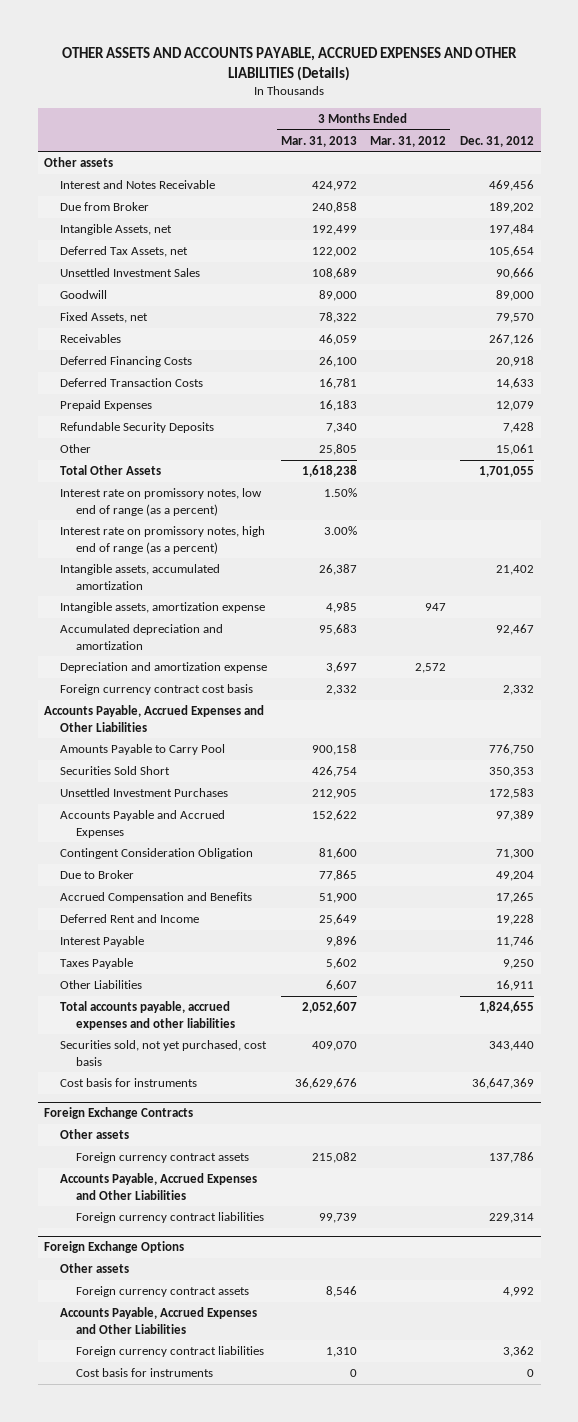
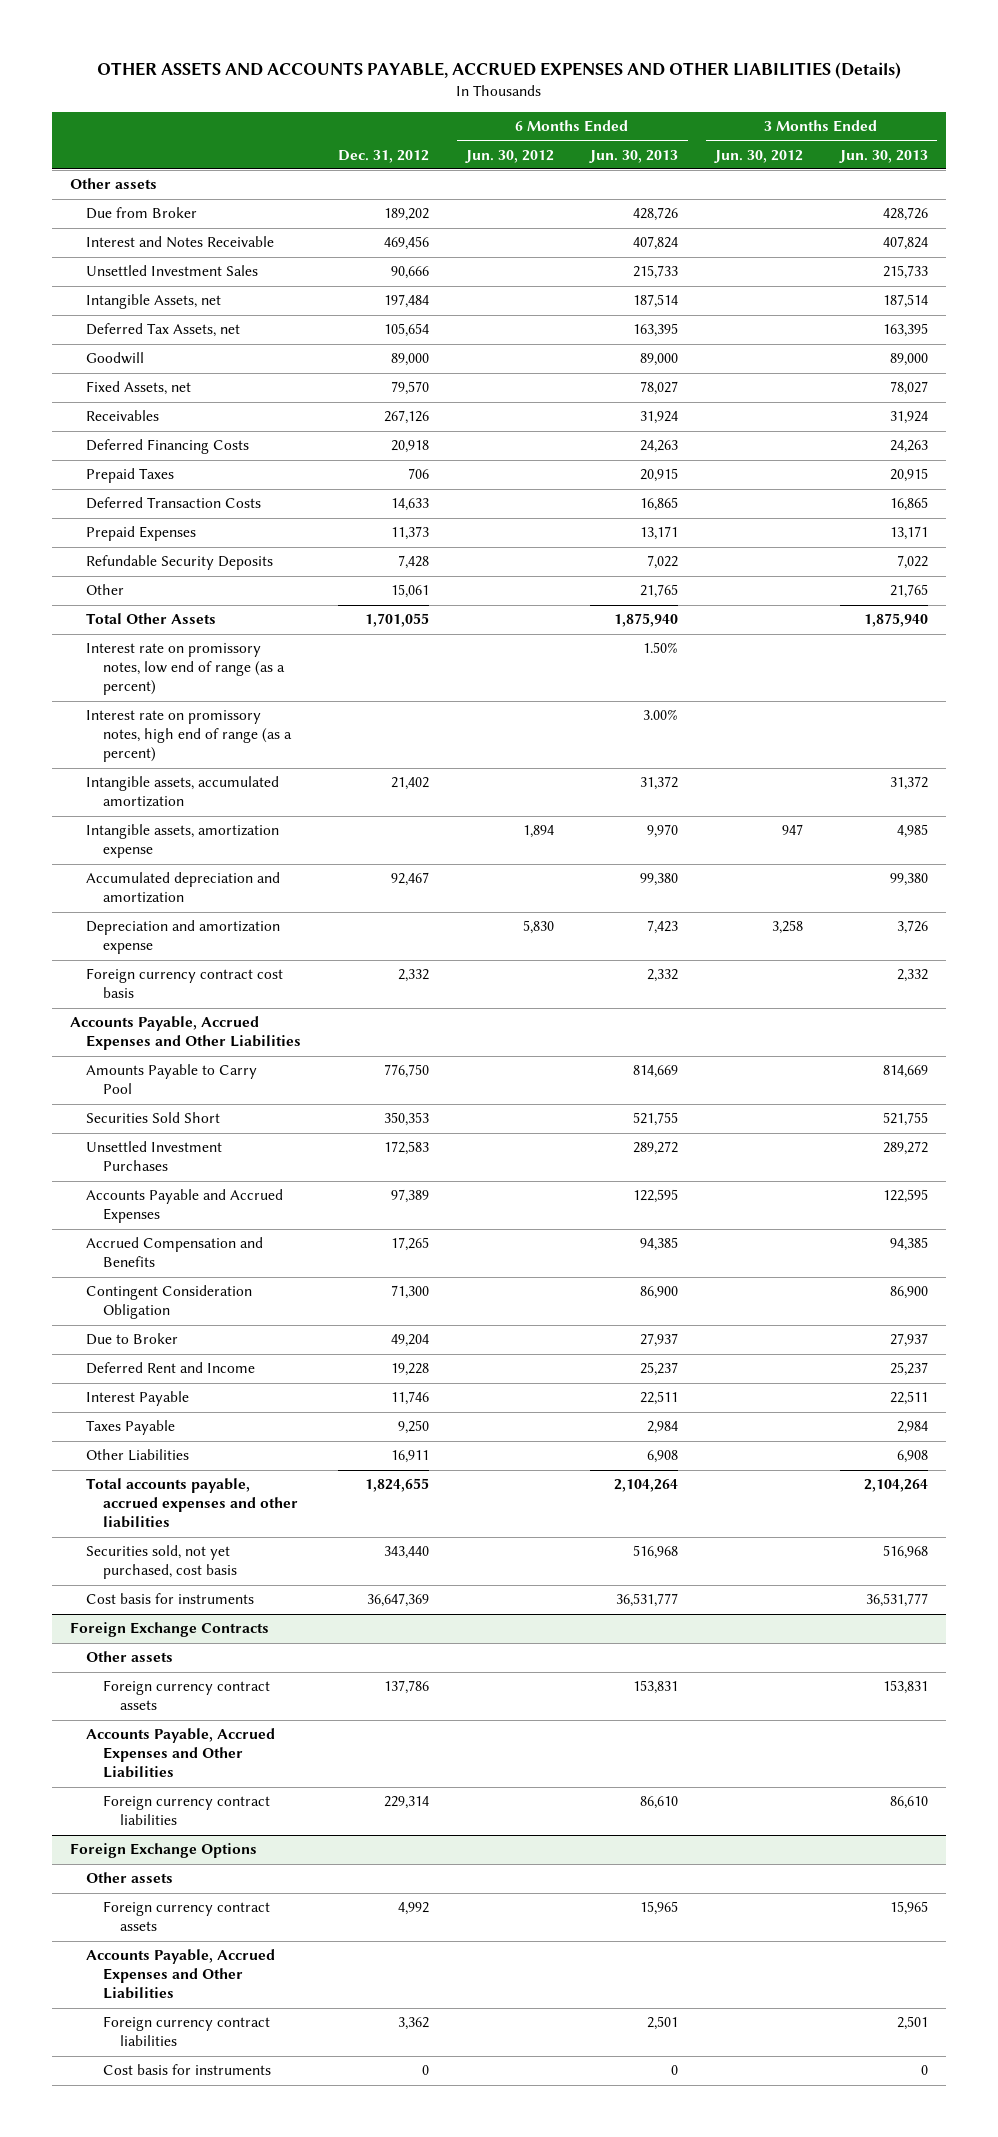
- | 3 Months Ended Mar. 31, 2013 | 3 Months Ended Mar. 31, 2012 | Dec. 31, 2012
+ | Dec. 31, 2012 | 6 Months Ended Jun. 30, 2012 | 6 Months Ended Jun. 30, 2013 | 3 Months Ended Jun. 30, 2012 | 3 Months Ended Jun. 30, 2013
moved down: Interest and Notes Receivable | 469,456 | | 407,824 | | 407,824
moved up: Unsettled Investment Sales | 90,666 | | 215,733 | | 215,733
+ Prepaid Taxes | 706 | | 20,915 | | 20,915
- Prepaid Expenses | 16,183 | | 12,079
+ Prepaid Expenses | 11,373 | | 13,171 | | 13,171
moved up: Accrued Compensation and Benefits | 17,265 | | 94,385 | | 94,385

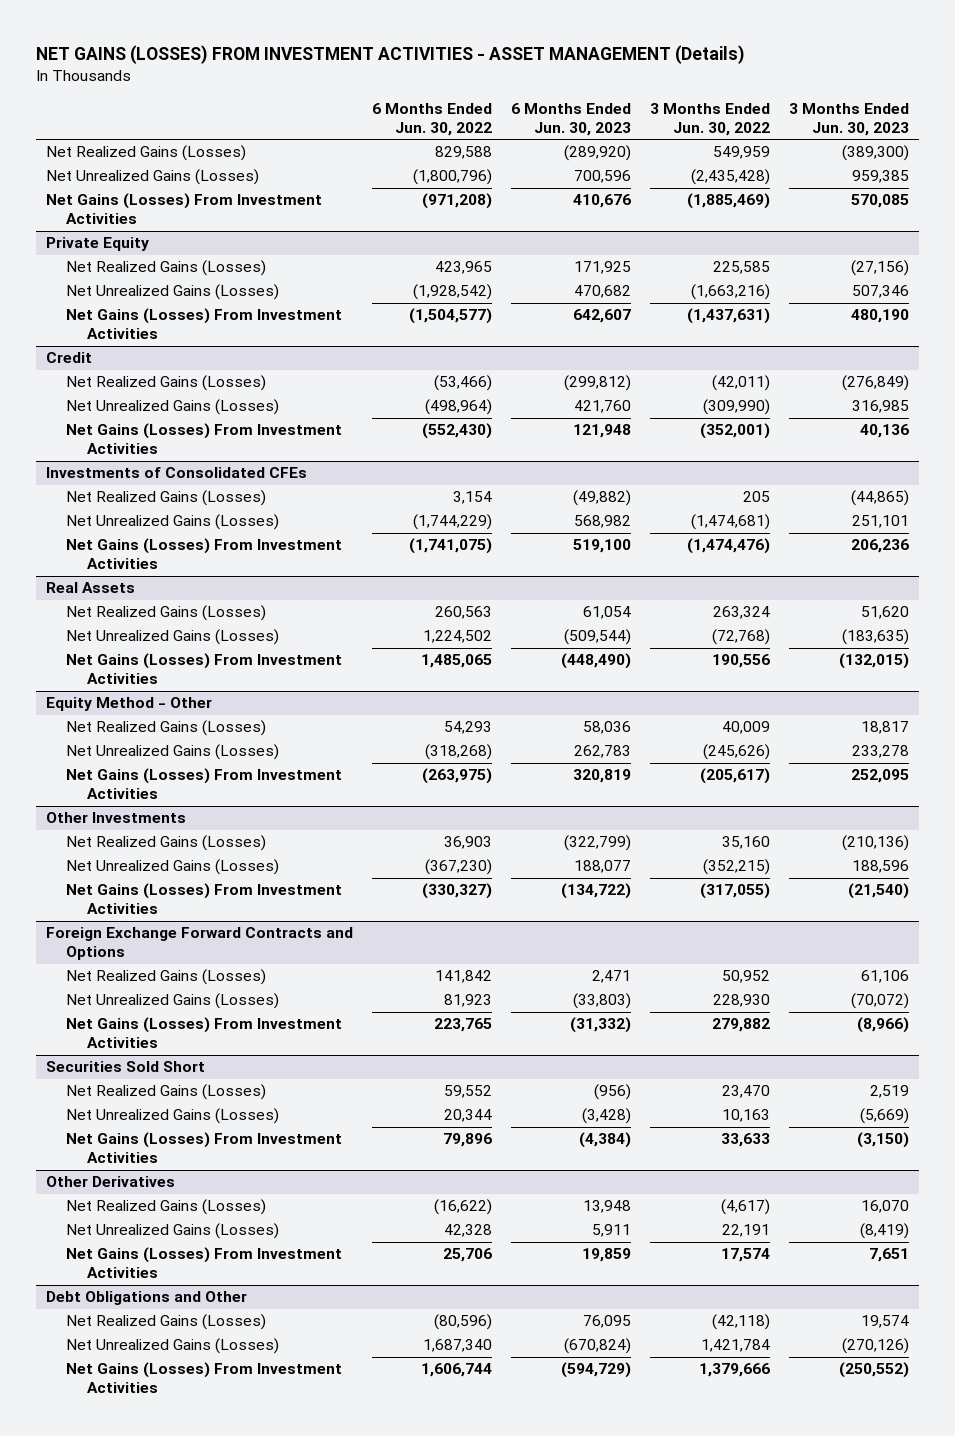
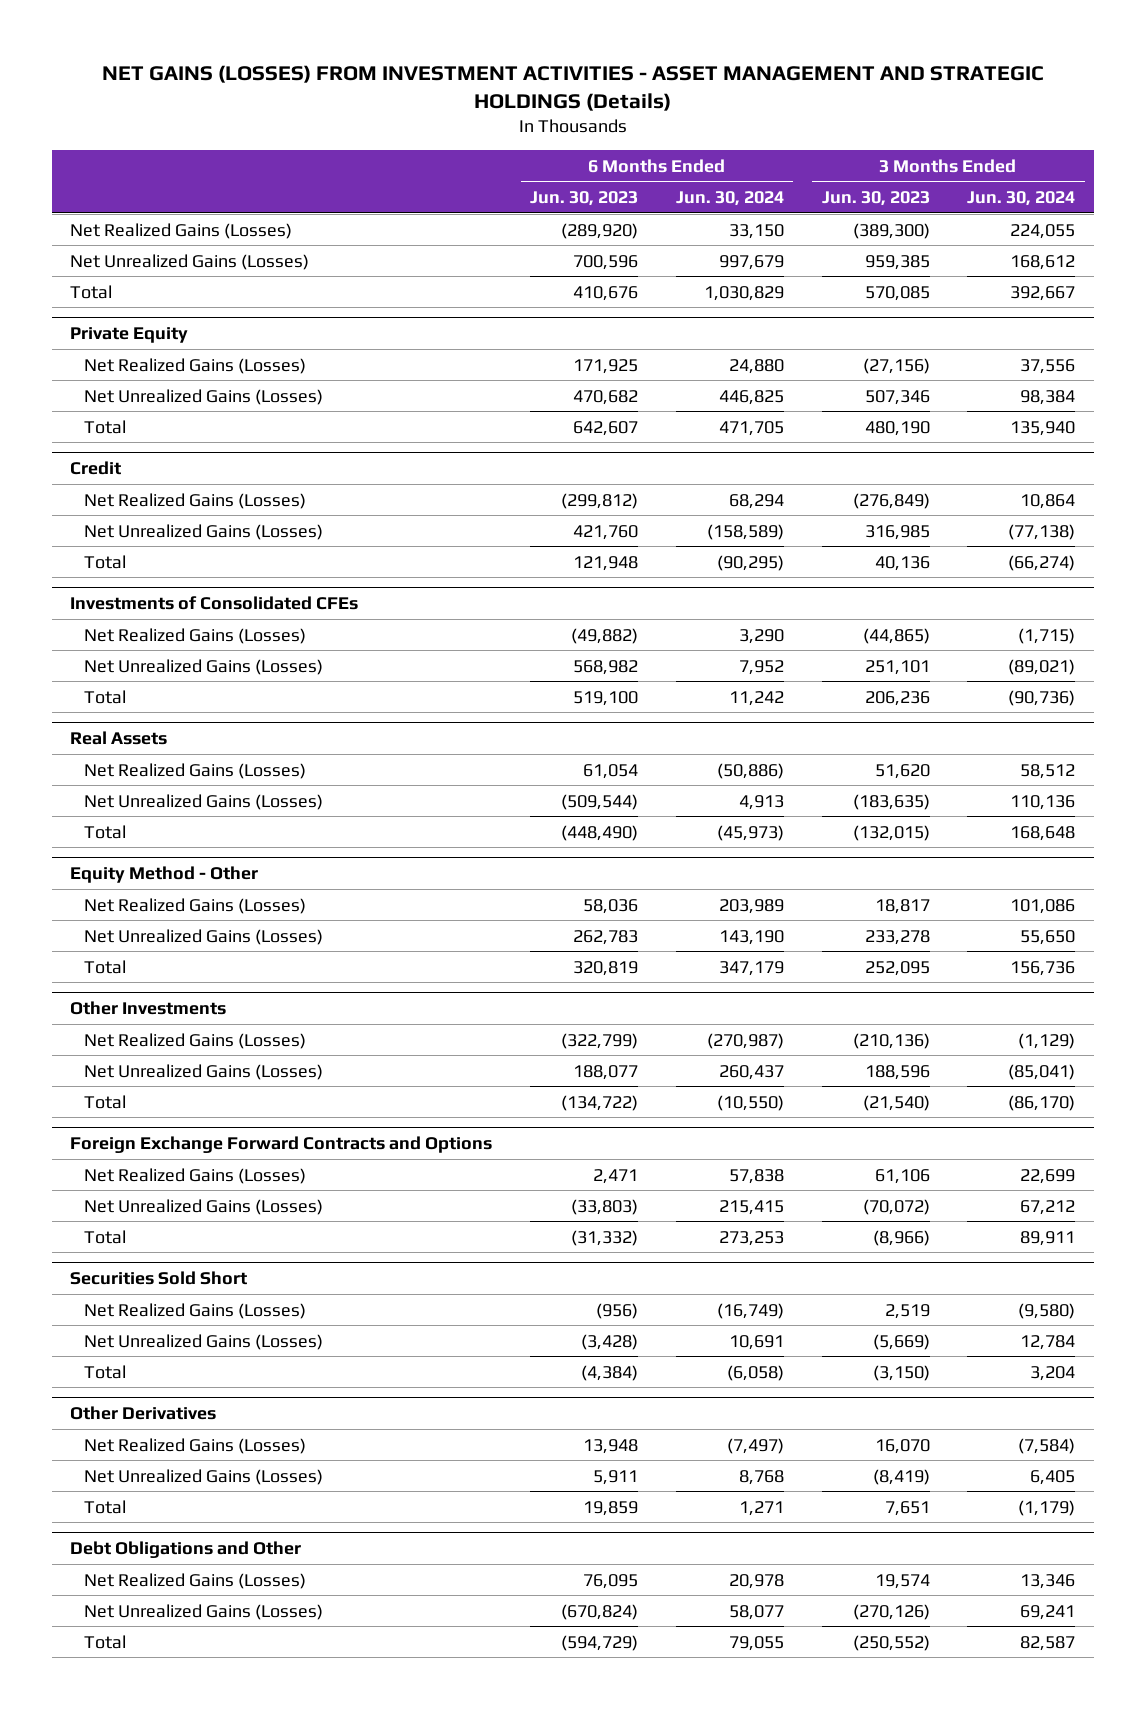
- NET GAINS (LOSSES) FROM INVESTMENT ACTIVITIES - ASSET MANAGEMENT (Details)
+ NET GAINS (LOSSES) FROM INVESTMENT ACTIVITIES - ASSET MANAGEMENT AND STRATEGIC HOLDINGS (Details)
- | 6 Months Ended Jun. 30, 2022 | 6 Months Ended Jun. 30, 2023 | 3 Months Ended Jun. 30, 2022 | 3 Months Ended Jun. 30, 2023
+ | 6 Months Ended Jun. 30, 2023 | 6 Months Ended Jun. 30, 2024 | 3 Months Ended Jun. 30, 2023 | 3 Months Ended Jun. 30, 2024
- Net Gains (Losses) From Investment Activities | (971,208) | 410,676 | (1,885,469) | 570,085
+ Total | 410,676 | 1,030,829 | 570,085 | 392,667
@ Private Equity
- Net Gains (Losses) From Investment Activities | (1,504,577) | 642,607 | (1,437,631) | 480,190
+ Total | 642,607 | 471,705 | 480,190 | 135,940
@ Credit
- Net Gains (Losses) From Investment Activities | (552,430) | 121,948 | (352,001) | 40,136
+ Total | 121,948 | (90,295) | 40,136 | (66,274)
@ Investments of Consolidated CFEs
- Net Gains (Losses) From Investment Activities | (1,741,075) | 519,100 | (1,474,476) | 206,236
+ Total | 519,100 | 11,242 | 206,236 | (90,736)
@ Real Assets
- Net Gains (Losses) From Investment Activities | 1,485,065 | (448,490) | 190,556 | (132,015)
+ Total | (448,490) | (45,973) | (132,015) | 168,648
@ Equity Method - Other
- Net Gains (Losses) From Investment Activities | (263,975) | 320,819 | (205,617) | 252,095
+ Total | 320,819 | 347,179 | 252,095 | 156,736
@ Other Investments
- Net Gains (Losses) From Investment Activities | (330,327) | (134,722) | (317,055) | (21,540)
+ Total | (134,722) | (10,550) | (21,540) | (86,170)
@ Foreign Exchange Forward Contracts and Options
- Net Gains (Losses) From Investment Activities | 223,765 | (31,332) | 279,882 | (8,966)
+ Total | (31,332) | 273,253 | (8,966) | 89,911
@ Securities Sold Short
- Net Gains (Losses) From Investment Activities | 79,896 | (4,384) | 33,633 | (3,150)
+ Total | (4,384) | (6,058) | (3,150) | 3,204
@ Other Derivatives
- Net Gains (Losses) From Investment Activities | 25,706 | 19,859 | 17,574 | 7,651
+ Total | 19,859 | 1,271 | 7,651 | (1,179)
@ Debt Obligations and Other
- Net Gains (Losses) From Investment Activities | 1,606,744 | (594,729) | 1,379,666 | (250,552)
+ Total | (594,729) | 79,055 | (250,552) | 82,587

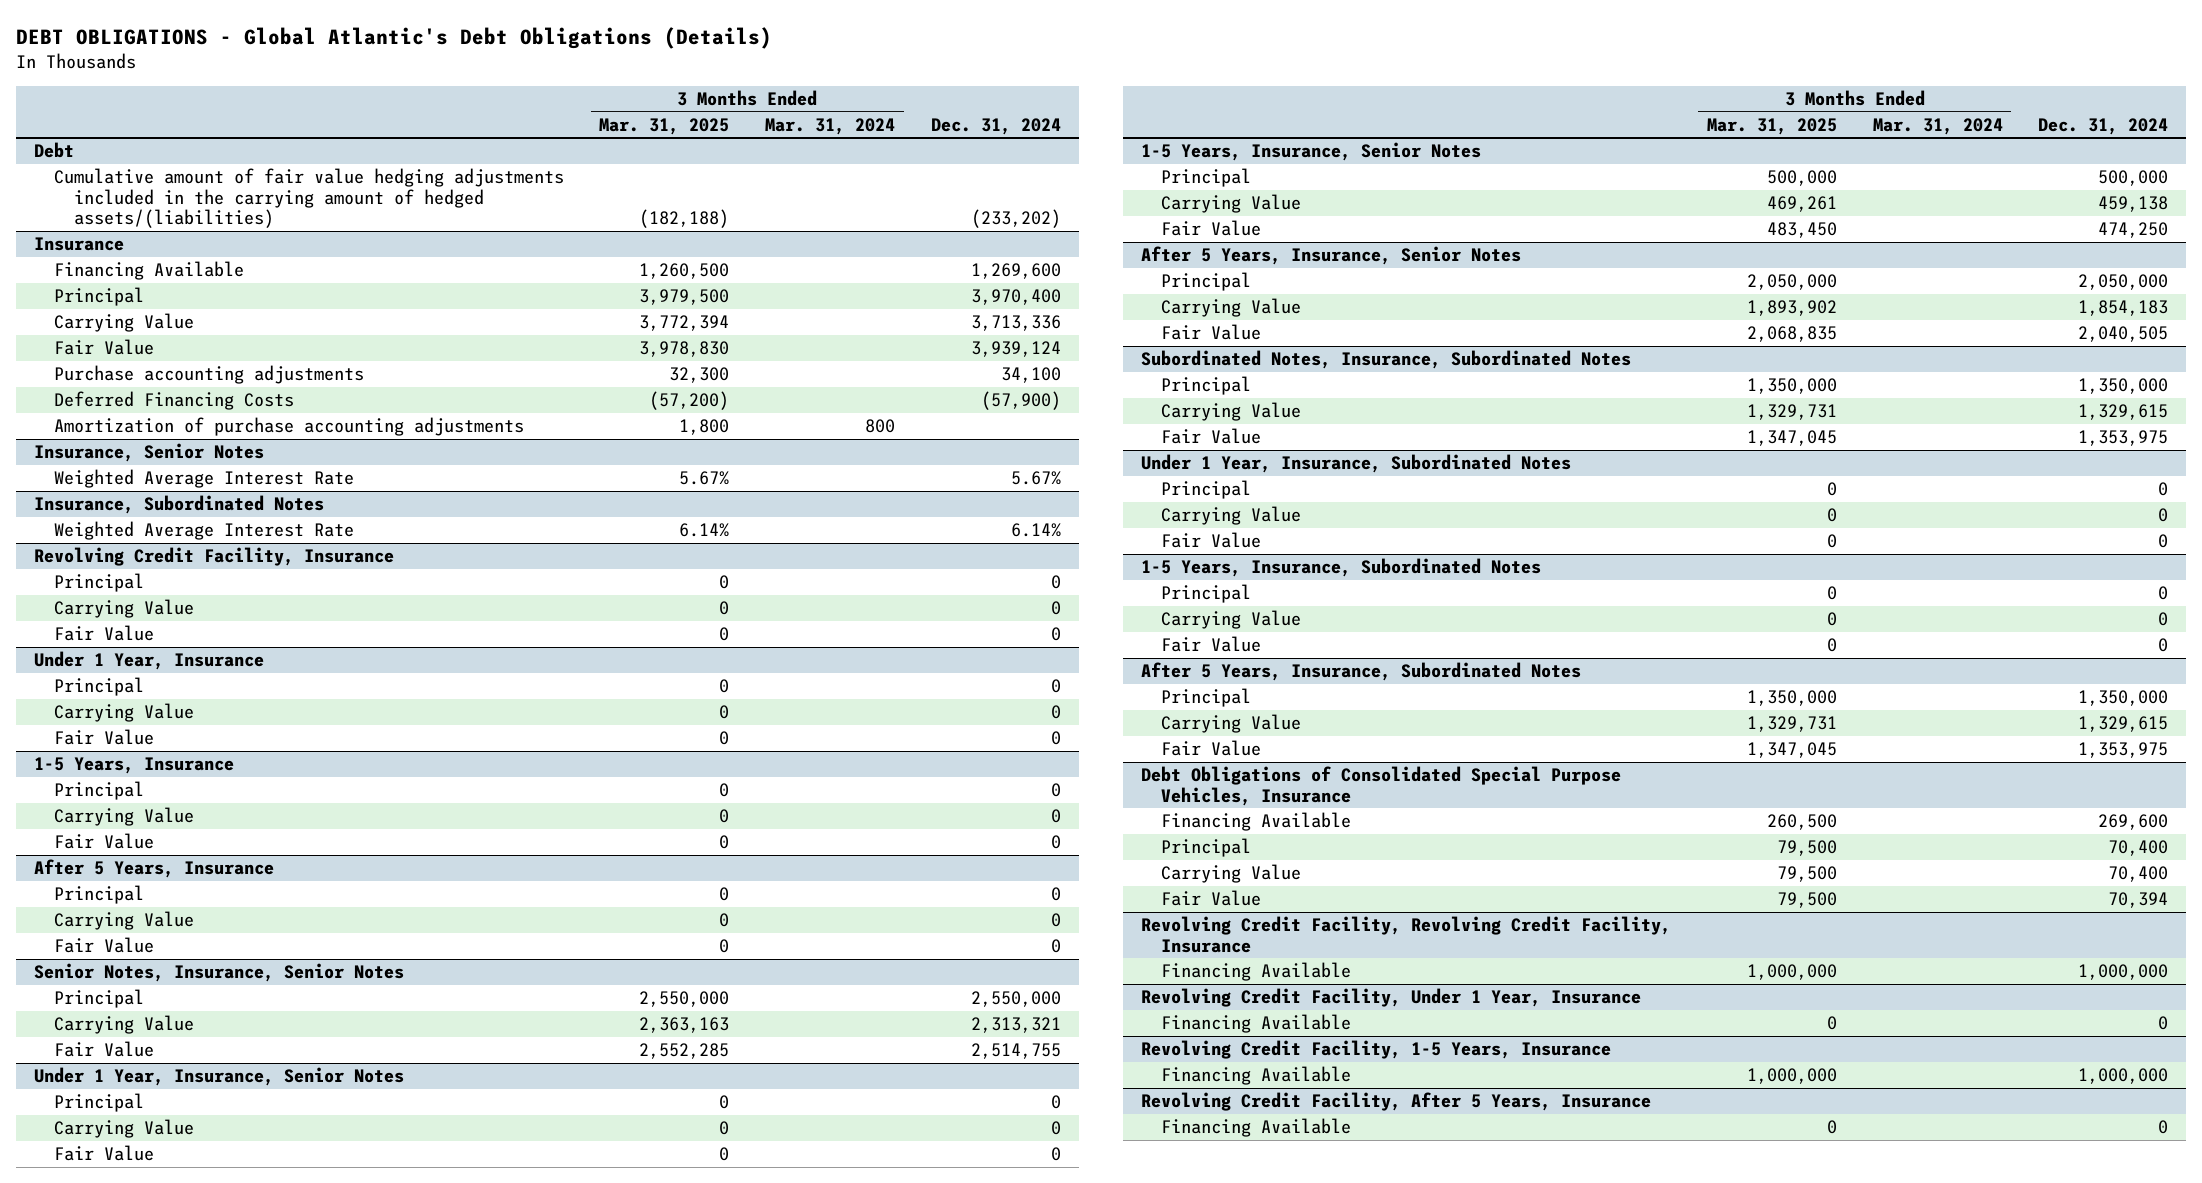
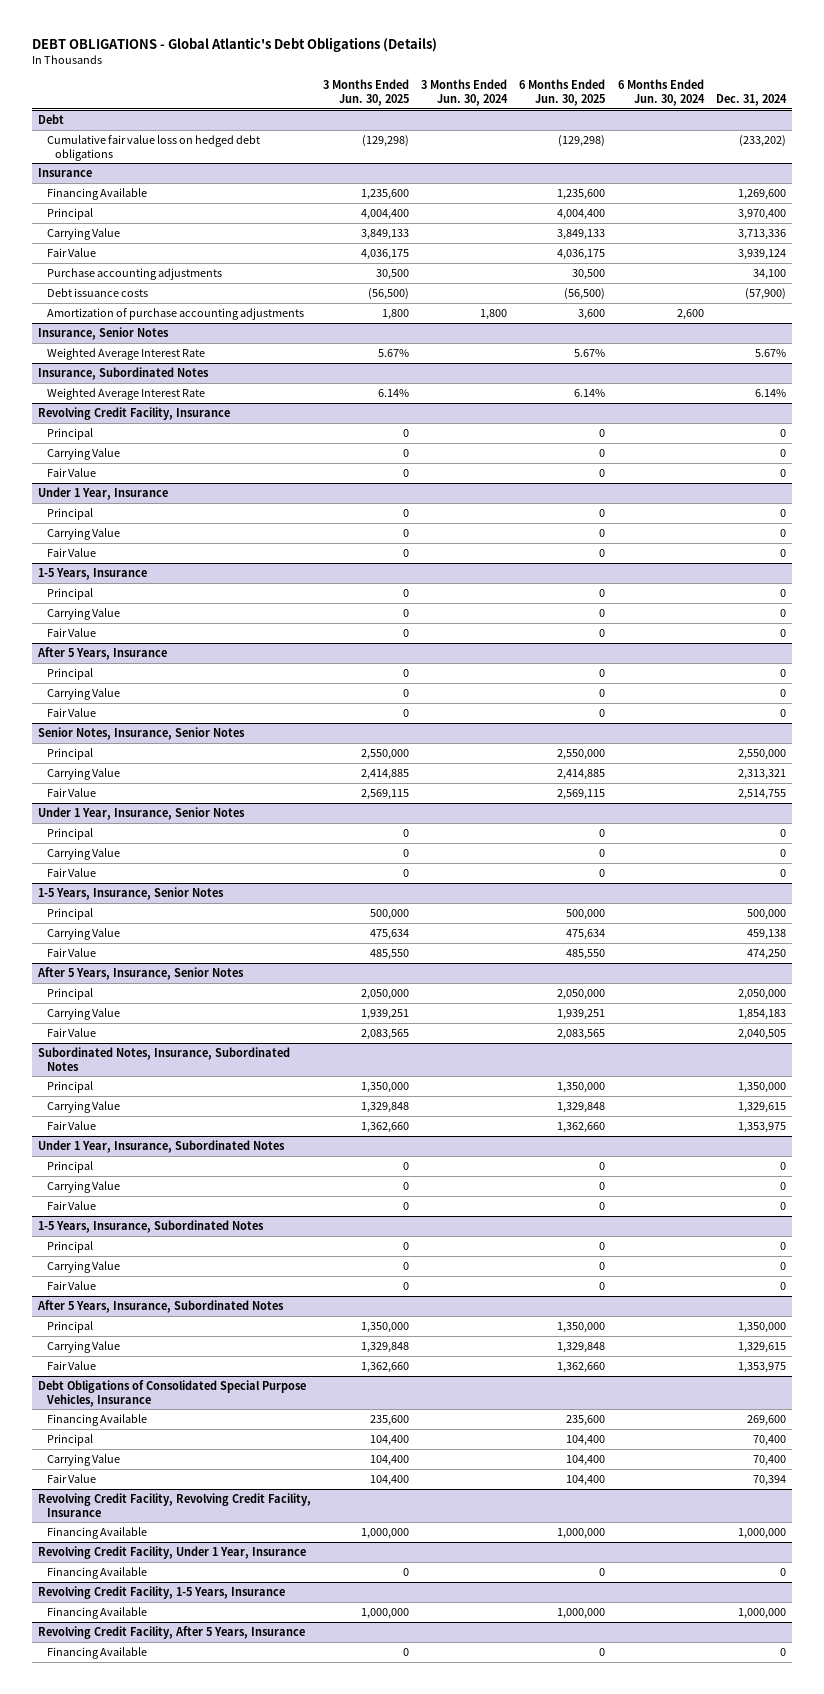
- | 3 Months Ended Mar. 31, 2025 | 3 Months Ended Mar. 31, 2024 | Dec. 31, 2024
+ | 3 Months Ended Jun. 30, 2025 | 3 Months Ended Jun. 30, 2024 | 6 Months Ended Jun. 30, 2025 | 6 Months Ended Jun. 30, 2024 | Dec. 31, 2024
@ Debt
- Cumulative amount of fair value hedging adjustments included in the carrying amount of hedged assets/(liabilities) | (182,188) | | (233,202)
+ Cumulative fair value loss on hedged debt obligations | (129,298) | | (129,298) | | (233,202)
@ Insurance
- Deferred Financing Costs | (57,200) | | (57,900)
+ Debt issuance costs | (56,500) | | (56,500) | | (57,900)

